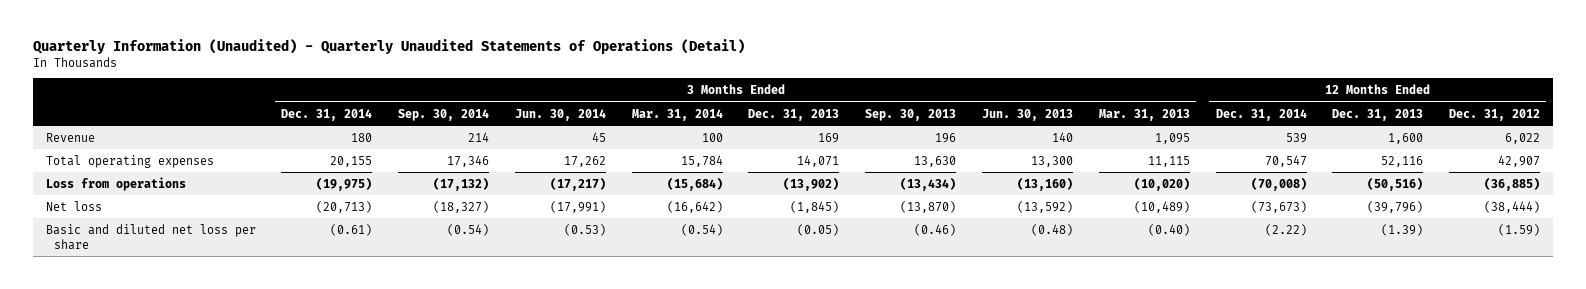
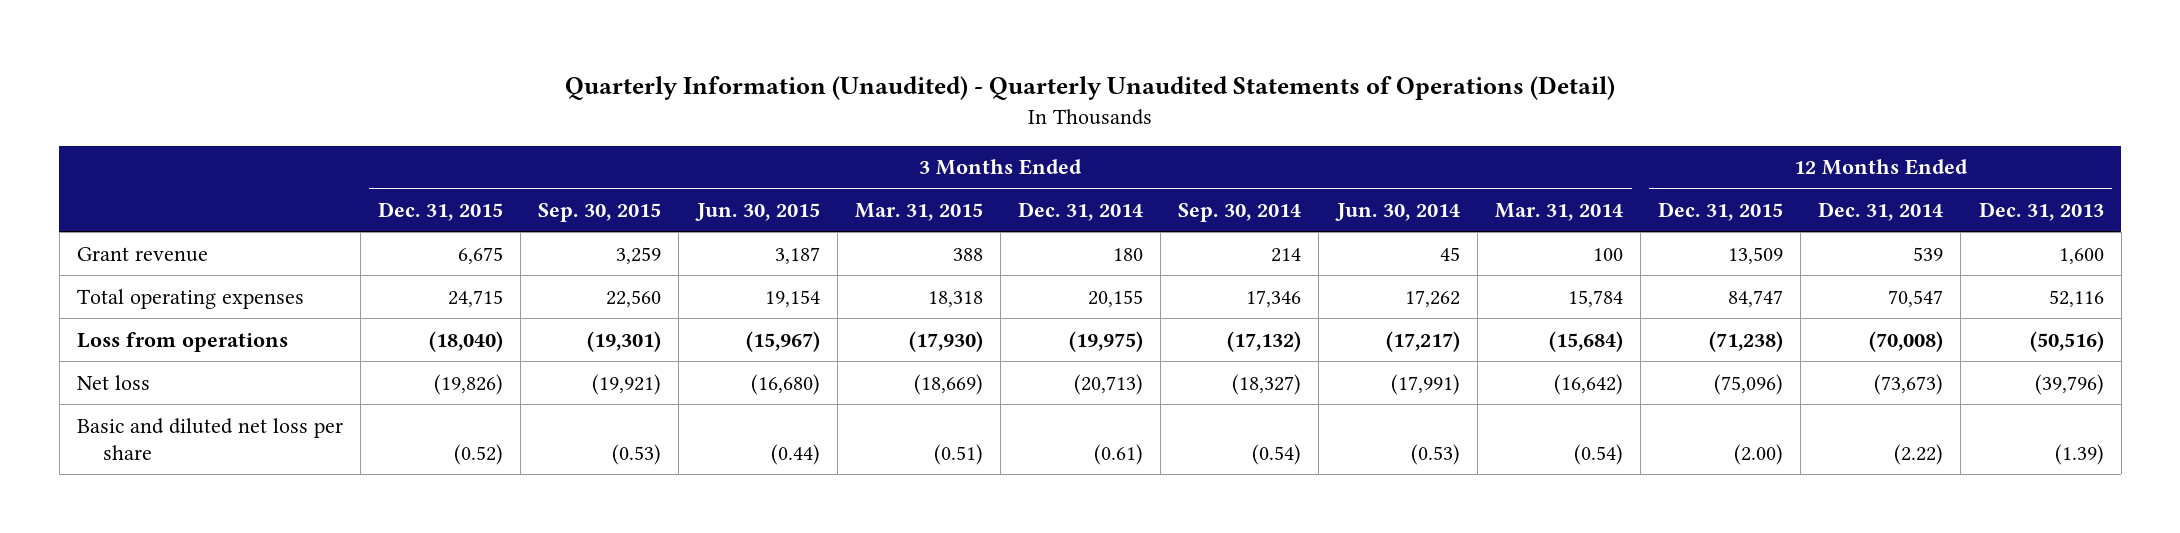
- | 3 Months Ended Dec. 31, 2014 | 3 Months Ended Sep. 30, 2014 | 3 Months Ended Jun. 30, 2014 | 3 Months Ended Mar. 31, 2014 | 3 Months Ended Dec. 31, 2013 | 3 Months Ended Sep. 30, 2013 | 3 Months Ended Jun. 30, 2013 | 3 Months Ended Mar. 31, 2013 | 12 Months Ended Dec. 31, 2014 | 12 Months Ended Dec. 31, 2013 | 12 Months Ended Dec. 31, 2012
+ | 3 Months Ended Dec. 31, 2015 | 3 Months Ended Sep. 30, 2015 | 3 Months Ended Jun. 30, 2015 | 3 Months Ended Mar. 31, 2015 | 3 Months Ended Dec. 31, 2014 | 3 Months Ended Sep. 30, 2014 | 3 Months Ended Jun. 30, 2014 | 3 Months Ended Mar. 31, 2014 | 12 Months Ended Dec. 31, 2015 | 12 Months Ended Dec. 31, 2014 | 12 Months Ended Dec. 31, 2013
- Revenue | 180 | 214 | 45 | 100 | 169 | 196 | 140 | 1,095 | 539 | 1,600 | 6,022
+ Grant revenue | 6,675 | 3,259 | 3,187 | 388 | 180 | 214 | 45 | 100 | 13,509 | 539 | 1,600

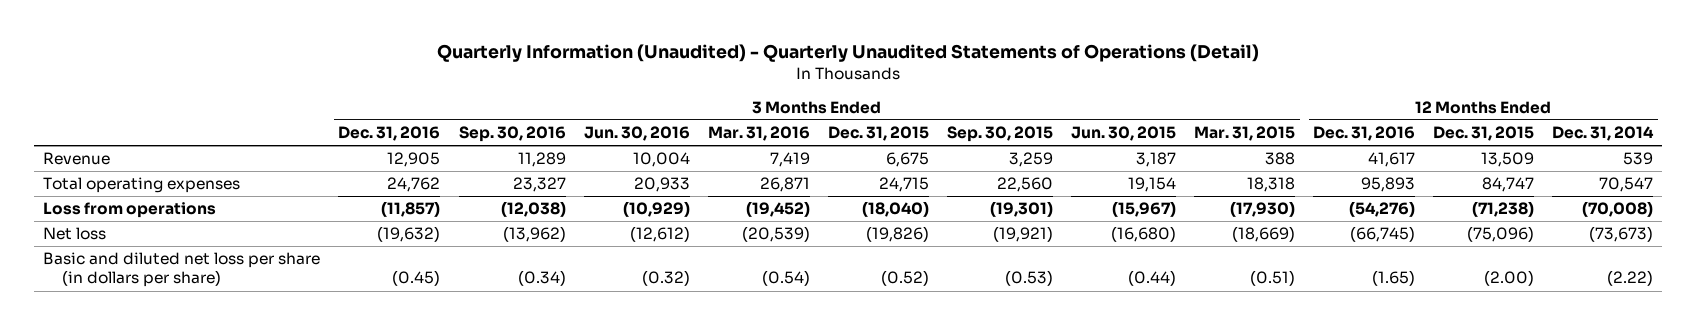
- | 3 Months Ended Dec. 31, 2015 | 3 Months Ended Sep. 30, 2015 | 3 Months Ended Jun. 30, 2015 | 3 Months Ended Mar. 31, 2015 | 3 Months Ended Dec. 31, 2014 | 3 Months Ended Sep. 30, 2014 | 3 Months Ended Jun. 30, 2014 | 3 Months Ended Mar. 31, 2014 | 12 Months Ended Dec. 31, 2015 | 12 Months Ended Dec. 31, 2014 | 12 Months Ended Dec. 31, 2013
+ | 3 Months Ended Dec. 31, 2016 | 3 Months Ended Sep. 30, 2016 | 3 Months Ended Jun. 30, 2016 | 3 Months Ended Mar. 31, 2016 | 3 Months Ended Dec. 31, 2015 | 3 Months Ended Sep. 30, 2015 | 3 Months Ended Jun. 30, 2015 | 3 Months Ended Mar. 31, 2015 | 12 Months Ended Dec. 31, 2016 | 12 Months Ended Dec. 31, 2015 | 12 Months Ended Dec. 31, 2014
- Grant revenue | 6,675 | 3,259 | 3,187 | 388 | 180 | 214 | 45 | 100 | 13,509 | 539 | 1,600
+ Revenue | 12,905 | 11,289 | 10,004 | 7,419 | 6,675 | 3,259 | 3,187 | 388 | 41,617 | 13,509 | 539
- Basic and diluted net loss per share | (0.52) | (0.53) | (0.44) | (0.51) | (0.61) | (0.54) | (0.53) | (0.54) | (2.00) | (2.22) | (1.39)
+ Basic and diluted net loss per share (in dollars per share) | (0.45) | (0.34) | (0.32) | (0.54) | (0.52) | (0.53) | (0.44) | (0.51) | (1.65) | (2.00) | (2.22)

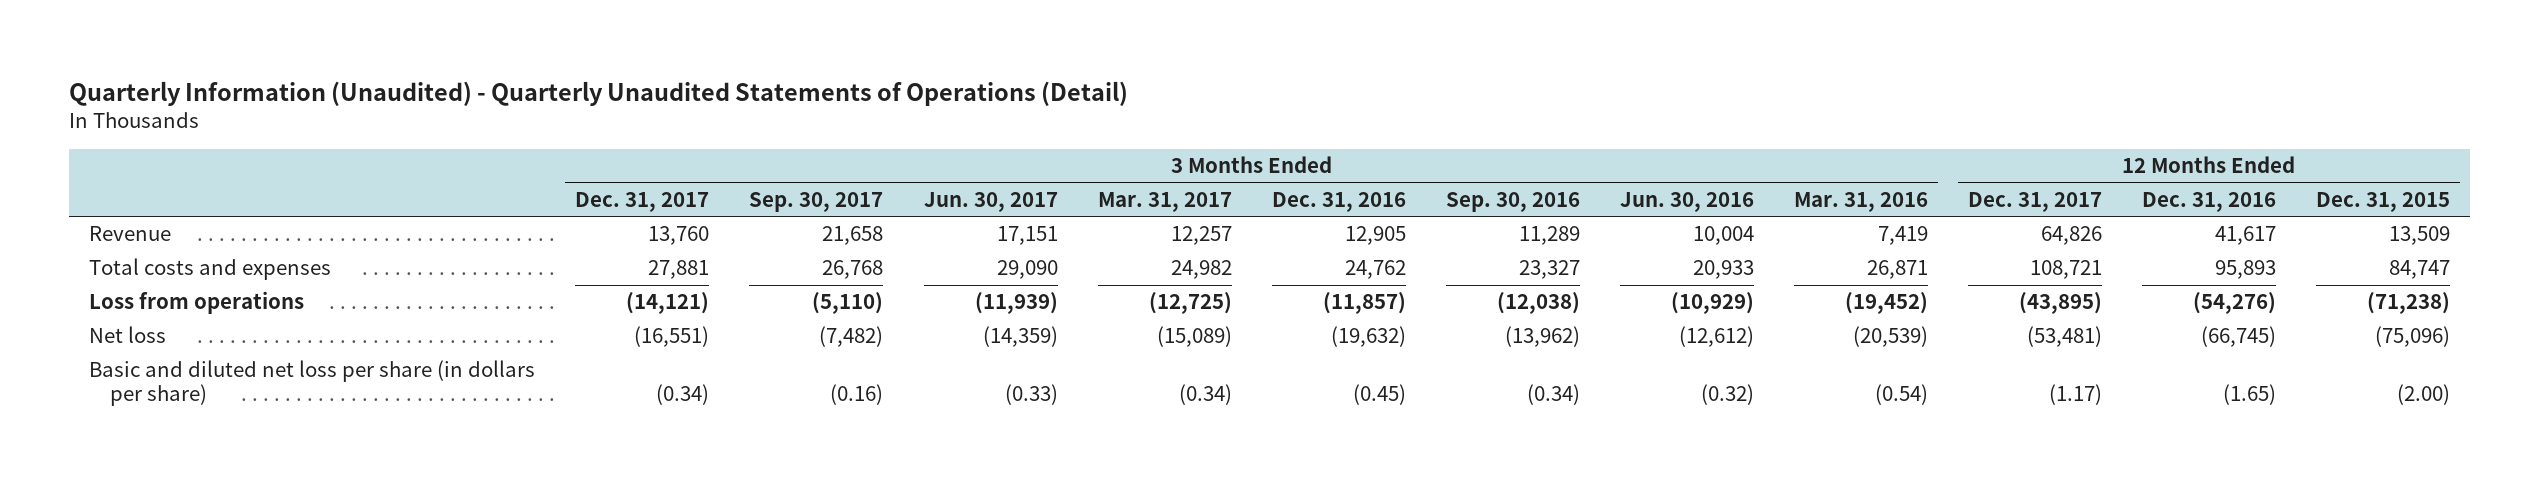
- | 3 Months Ended Dec. 31, 2016 | 3 Months Ended Sep. 30, 2016 | 3 Months Ended Jun. 30, 2016 | 3 Months Ended Mar. 31, 2016 | 3 Months Ended Dec. 31, 2015 | 3 Months Ended Sep. 30, 2015 | 3 Months Ended Jun. 30, 2015 | 3 Months Ended Mar. 31, 2015 | 12 Months Ended Dec. 31, 2016 | 12 Months Ended Dec. 31, 2015 | 12 Months Ended Dec. 31, 2014
+ | 3 Months Ended Dec. 31, 2017 | 3 Months Ended Sep. 30, 2017 | 3 Months Ended Jun. 30, 2017 | 3 Months Ended Mar. 31, 2017 | 3 Months Ended Dec. 31, 2016 | 3 Months Ended Sep. 30, 2016 | 3 Months Ended Jun. 30, 2016 | 3 Months Ended Mar. 31, 2016 | 12 Months Ended Dec. 31, 2017 | 12 Months Ended Dec. 31, 2016 | 12 Months Ended Dec. 31, 2015
- Total operating expenses | 24,762 | 23,327 | 20,933 | 26,871 | 24,715 | 22,560 | 19,154 | 18,318 | 95,893 | 84,747 | 70,547
+ Total costs and expenses | 27,881 | 26,768 | 29,090 | 24,982 | 24,762 | 23,327 | 20,933 | 26,871 | 108,721 | 95,893 | 84,747

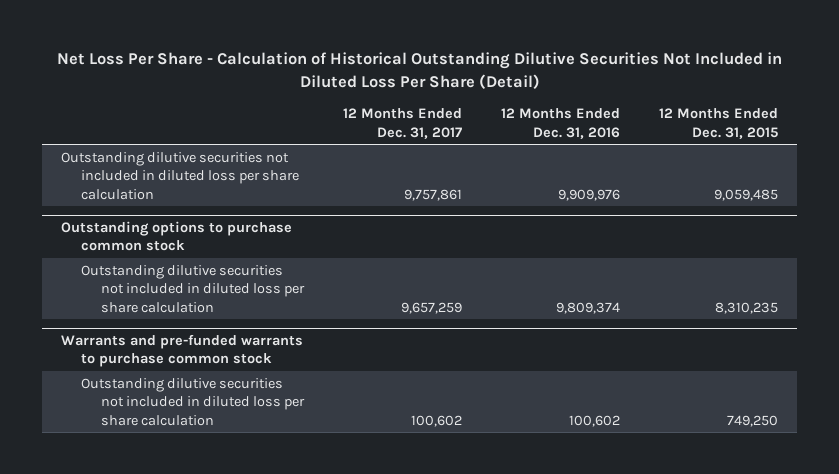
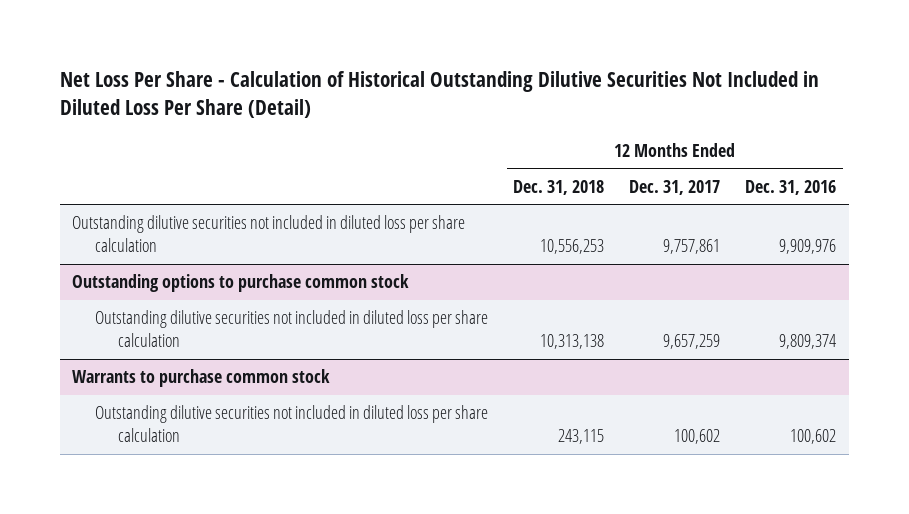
- | 12 Months Ended Dec. 31, 2017 | 12 Months Ended Dec. 31, 2016 | 12 Months Ended Dec. 31, 2015
+ | 12 Months Ended Dec. 31, 2018 | 12 Months Ended Dec. 31, 2017 | 12 Months Ended Dec. 31, 2016
- Warrants and pre-funded warrants to purchase common stock
+ Warrants to purchase common stock

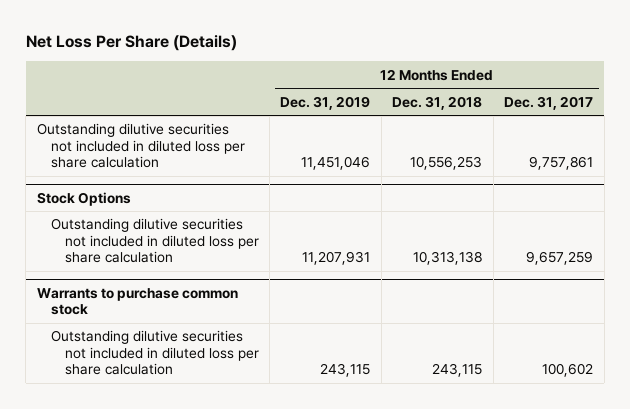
- Net Loss Per Share - Calculation of Historical Outstanding Dilutive Securities Not Included in Diluted Loss Per Share (Detail)
+ Net Loss Per Share (Details)
- | 12 Months Ended Dec. 31, 2018 | 12 Months Ended Dec. 31, 2017 | 12 Months Ended Dec. 31, 2016
+ | 12 Months Ended Dec. 31, 2019 | 12 Months Ended Dec. 31, 2018 | 12 Months Ended Dec. 31, 2017
- Outstanding options to purchase common stock
+ Stock Options

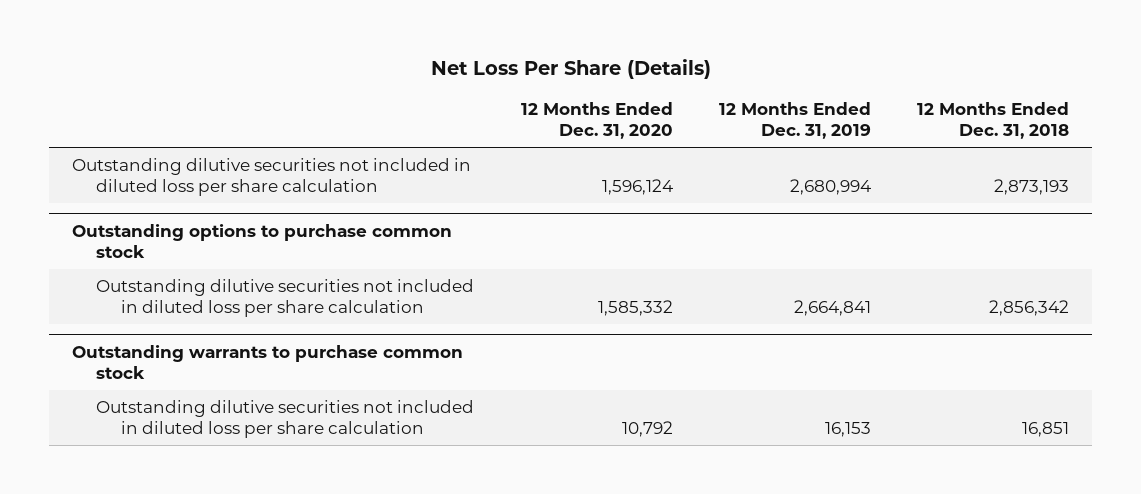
- | 12 Months Ended Dec. 31, 2019 | 12 Months Ended Dec. 31, 2018 | 12 Months Ended Dec. 31, 2017
+ | 12 Months Ended Dec. 31, 2020 | 12 Months Ended Dec. 31, 2019 | 12 Months Ended Dec. 31, 2018
- Outstanding dilutive securities not included in diluted loss per share calculation | 11,451,046 | 10,556,253 | 9,757,861
- Stock Options
- Outstanding dilutive securities not included in diluted loss per share calculation | 11,207,931 | 10,313,138 | 9,657,259
- Warrants to purchase common stock
- Outstanding dilutive securities not included in diluted loss per share calculation | 243,115 | 243,115 | 100,602
+ Outstanding dilutive securities not included in diluted loss per share calculation | 1,596,124 | 2,680,994 | 2,873,193
+ Outstanding options to purchase common stock
+ Outstanding dilutive securities not included in diluted loss per share calculation | 1,585,332 | 2,664,841 | 2,856,342
+ Outstanding warrants to purchase common stock
+ Outstanding dilutive securities not included in diluted loss per share calculation | 10,792 | 16,153 | 16,851

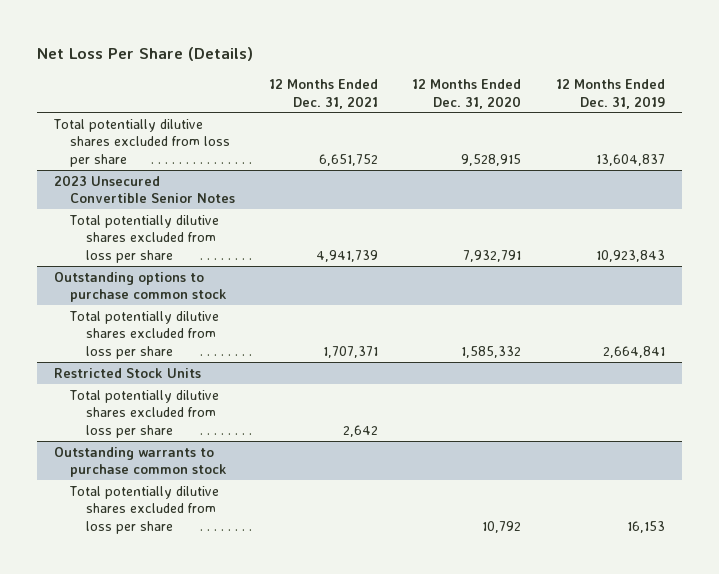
- | 12 Months Ended Dec. 31, 2020 | 12 Months Ended Dec. 31, 2019 | 12 Months Ended Dec. 31, 2018
+ | 12 Months Ended Dec. 31, 2021 | 12 Months Ended Dec. 31, 2020 | 12 Months Ended Dec. 31, 2019
- Outstanding dilutive securities not included in diluted loss per share calculation | 1,596,124 | 2,680,994 | 2,873,193
+ Total potentially dilutive shares excluded from loss per share | 6,651,752 | 9,528,915 | 13,604,837
+ 2023 Unsecured Convertible Senior Notes
+ Total potentially dilutive shares excluded from loss per share | 4,941,739 | 7,932,791 | 10,923,843
@ Outstanding options to purchase common stock
- Outstanding dilutive securities not included in diluted loss per share calculation | 1,585,332 | 2,664,841 | 2,856,342
+ Total potentially dilutive shares excluded from loss per share | 1,707,371 | 1,585,332 | 2,664,841
+ Restricted Stock Units
+ Total potentially dilutive shares excluded from loss per share | 2,642 | |
@ Outstanding warrants to purchase common stock
- Outstanding dilutive securities not included in diluted loss per share calculation | 10,792 | 16,153 | 16,851
+ Total potentially dilutive shares excluded from loss per share | | 10,792 | 16,153

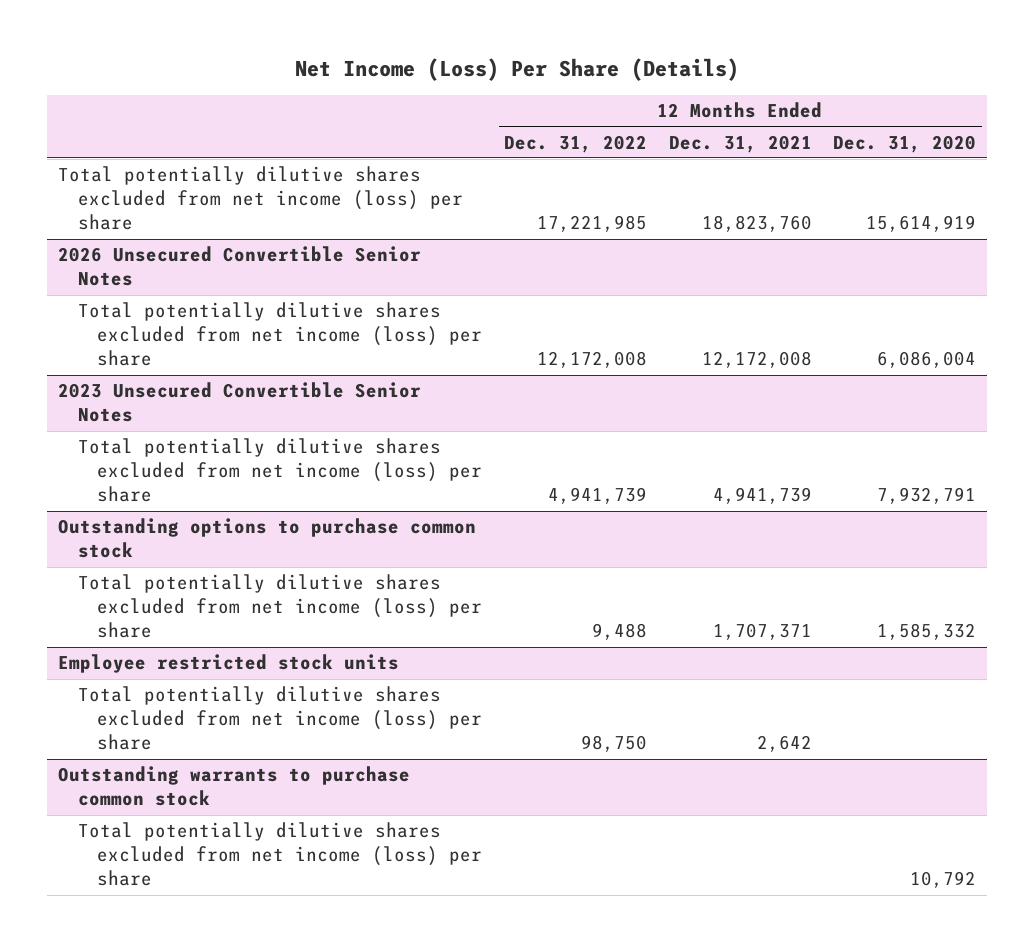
- Net Loss Per Share (Details)
+ Net Income (Loss) Per Share (Details)
- | 12 Months Ended Dec. 31, 2021 | 12 Months Ended Dec. 31, 2020 | 12 Months Ended Dec. 31, 2019
+ | 12 Months Ended Dec. 31, 2022 | 12 Months Ended Dec. 31, 2021 | 12 Months Ended Dec. 31, 2020
- Total potentially dilutive shares excluded from loss per share | 6,651,752 | 9,528,915 | 13,604,837
+ Total potentially dilutive shares excluded from net income (loss) per share | 17,221,985 | 18,823,760 | 15,614,919
+ 2026 Unsecured Convertible Senior Notes
+ Total potentially dilutive shares excluded from net income (loss) per share | 12,172,008 | 12,172,008 | 6,086,004
@ 2023 Unsecured Convertible Senior Notes
- Total potentially dilutive shares excluded from loss per share | 4,941,739 | 7,932,791 | 10,923,843
+ Total potentially dilutive shares excluded from net income (loss) per share | 4,941,739 | 4,941,739 | 7,932,791
@ Outstanding options to purchase common stock
- Total potentially dilutive shares excluded from loss per share | 1,707,371 | 1,585,332 | 2,664,841
- Restricted Stock Units
- Total potentially dilutive shares excluded from loss per share | 2,642 | |
@ Outstanding options to purchase common stock
+ Total potentially dilutive shares excluded from net income (loss) per share | 9,488 | 1,707,371 | 1,585,332
+ Employee restricted stock units
+ Total potentially dilutive shares excluded from net income (loss) per share | 98,750 | 2,642 |
@ Outstanding warrants to purchase common stock
- Total potentially dilutive shares excluded from loss per share | | 10,792 | 16,153
+ Total potentially dilutive shares excluded from net income (loss) per share | | | 10,792

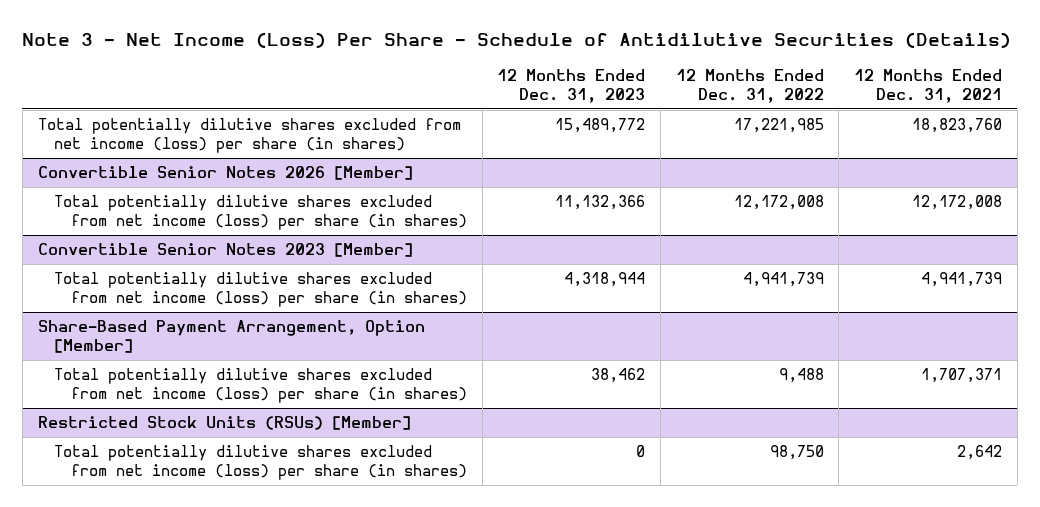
- Net Income (Loss) Per Share (Details)
+ Note 3 - Net Income (Loss) Per Share - Schedule of Antidilutive Securities (Details)
- | 12 Months Ended Dec. 31, 2022 | 12 Months Ended Dec. 31, 2021 | 12 Months Ended Dec. 31, 2020
+ | 12 Months Ended Dec. 31, 2023 | 12 Months Ended Dec. 31, 2022 | 12 Months Ended Dec. 31, 2021
- Total potentially dilutive shares excluded from net income (loss) per share | 17,221,985 | 18,823,760 | 15,614,919
- 2026 Unsecured Convertible Senior Notes
- Total potentially dilutive shares excluded from net income (loss) per share | 12,172,008 | 12,172,008 | 6,086,004
- 2023 Unsecured Convertible Senior Notes
- Total potentially dilutive shares excluded from net income (loss) per share | 4,941,739 | 4,941,739 | 7,932,791
- Outstanding options to purchase common stock
- Total potentially dilutive shares excluded from net income (loss) per share | 9,488 | 1,707,371 | 1,585,332
- Employee restricted stock units
- Total potentially dilutive shares excluded from net income (loss) per share | 98,750 | 2,642 |
- Outstanding warrants to purchase common stock
- Total potentially dilutive shares excluded from net income (loss) per share | | | 10,792
+ Total potentially dilutive shares excluded from net income (loss) per share (in shares) | 15,489,772 | 17,221,985 | 18,823,760
+ Convertible Senior Notes 2026 [Member]
+ Total potentially dilutive shares excluded from net income (loss) per share (in shares) | 11,132,366 | 12,172,008 | 12,172,008
+ Convertible Senior Notes 2023 [Member]
+ Total potentially dilutive shares excluded from net income (loss) per share (in shares) | 4,318,944 | 4,941,739 | 4,941,739
+ Share-Based Payment Arrangement, Option [Member]
+ Total potentially dilutive shares excluded from net income (loss) per share (in shares) | 38,462 | 9,488 | 1,707,371
+ Restricted Stock Units (RSUs) [Member]
+ Total potentially dilutive shares excluded from net income (loss) per share (in shares) | 0 | 98,750 | 2,642

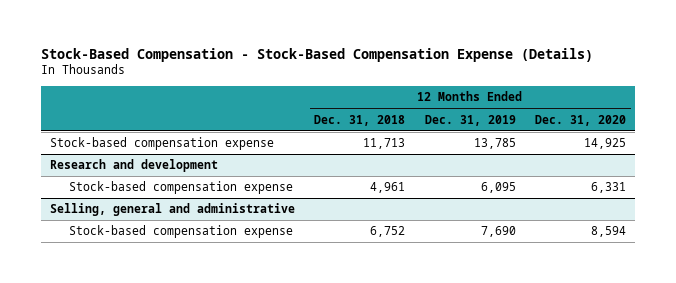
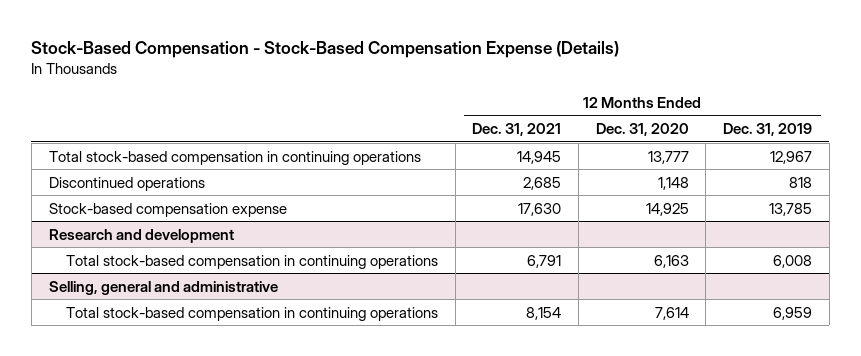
- | 12 Months Ended Dec. 31, 2018 | 12 Months Ended Dec. 31, 2019 | 12 Months Ended Dec. 31, 2020
+ | 12 Months Ended Dec. 31, 2021 | 12 Months Ended Dec. 31, 2020 | 12 Months Ended Dec. 31, 2019
+ Total stock-based compensation in continuing operations | 14,945 | 13,777 | 12,967
+ Discontinued operations | 2,685 | 1,148 | 818
@ Research and development
- Stock-based compensation expense | 4,961 | 6,095 | 6,331
+ Total stock-based compensation in continuing operations | 6,791 | 6,163 | 6,008
@ Selling, general and administrative
- Stock-based compensation expense | 6,752 | 7,690 | 8,594
+ Total stock-based compensation in continuing operations | 8,154 | 7,614 | 6,959

